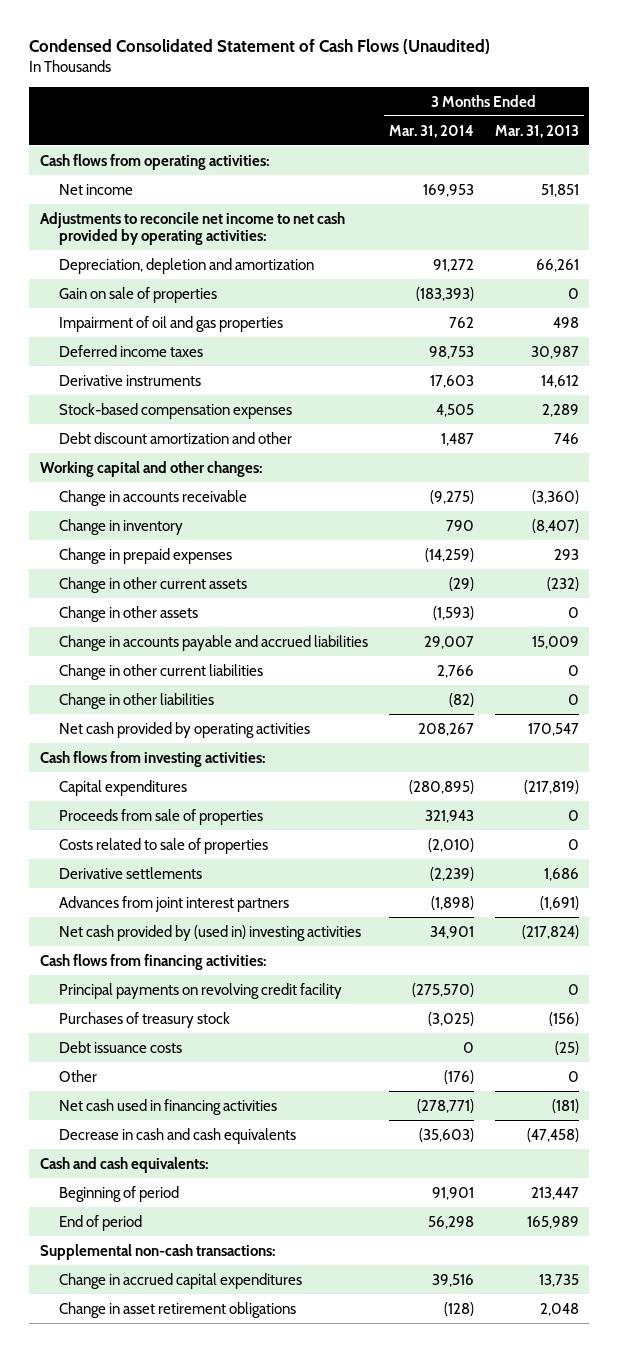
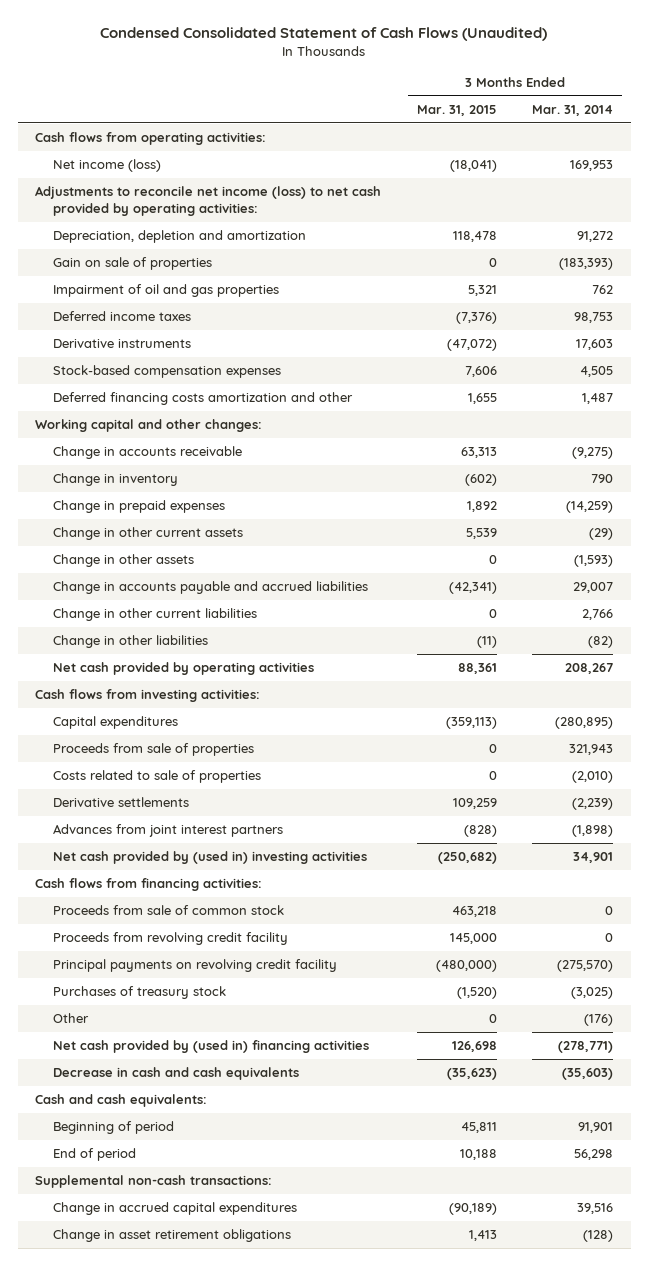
- | 3 Months Ended Mar. 31, 2014 | 3 Months Ended Mar. 31, 2013
+ | 3 Months Ended Mar. 31, 2015 | 3 Months Ended Mar. 31, 2014
- Net income | 169,953 | 51,851
- Adjustments to reconcile net income to net cash provided by operating activities:
+ Net income (loss) | (18,041) | 169,953
+ Adjustments to reconcile net income (loss) to net cash provided by operating activities:
- Debt discount amortization and other | 1,487 | 746
+ Deferred financing costs amortization and other | 1,655 | 1,487
+ Proceeds from sale of common stock | 463,218 | 0
+ Proceeds from revolving credit facility | 145,000 | 0
- Debt issuance costs | 0 | (25)
- Net cash used in financing activities | (278,771) | (181)
+ Net cash provided by (used in) financing activities | 126,698 | (278,771)

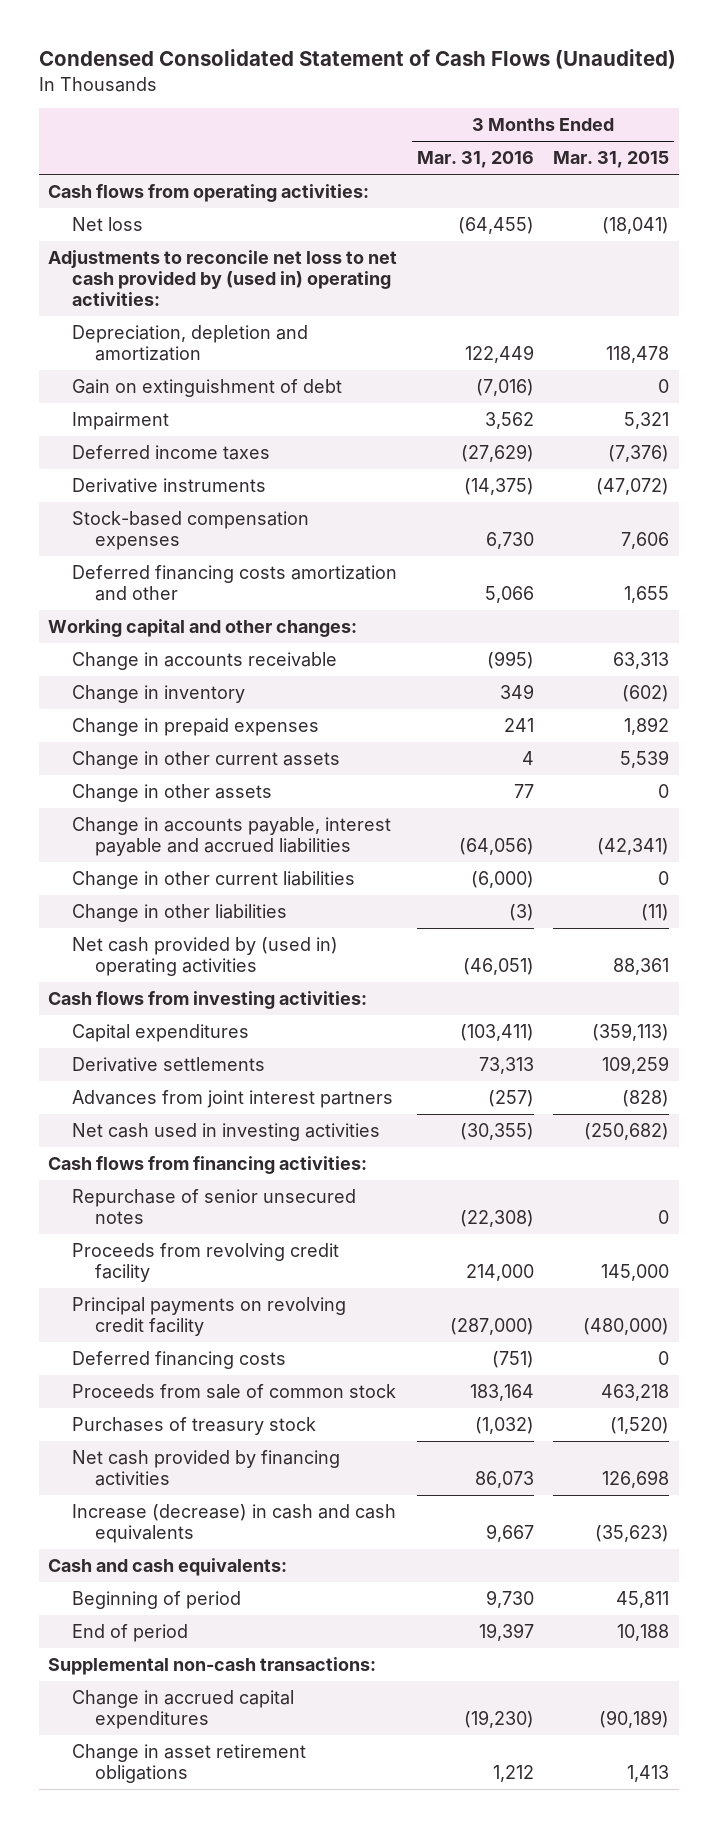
- | 3 Months Ended Mar. 31, 2015 | 3 Months Ended Mar. 31, 2014
+ | 3 Months Ended Mar. 31, 2016 | 3 Months Ended Mar. 31, 2015
- Net income (loss) | (18,041) | 169,953
- Adjustments to reconcile net income (loss) to net cash provided by operating activities:
+ Net loss | (64,455) | (18,041)
+ Adjustments to reconcile net loss to net cash provided by (used in) operating activities:
- Gain on sale of properties | 0 | (183,393)
- Impairment of oil and gas properties | 5,321 | 762
+ Gain on extinguishment of debt | (7,016) | 0
+ Impairment | 3,562 | 5,321
- Change in accounts payable and accrued liabilities | (42,341) | 29,007
+ Change in accounts payable, interest payable and accrued liabilities | (64,056) | (42,341)
- Net cash provided by operating activities | 88,361 | 208,267
+ Net cash provided by (used in) operating activities | (46,051) | 88,361
- Proceeds from sale of properties | 0 | 321,943
- Costs related to sale of properties | 0 | (2,010)
- Net cash provided by (used in) investing activities | (250,682) | 34,901
+ Net cash used in investing activities | (30,355) | (250,682)
+ Repurchase of senior unsecured notes | (22,308) | 0
+ Deferred financing costs | (751) | 0
moved down: Proceeds from sale of common stock | 183,164 | 463,218
- Other | 0 | (176)
- Net cash provided by (used in) financing activities | 126,698 | (278,771)
- Decrease in cash and cash equivalents | (35,623) | (35,603)
+ Net cash provided by financing activities | 86,073 | 126,698
+ Increase (decrease) in cash and cash equivalents | 9,667 | (35,623)

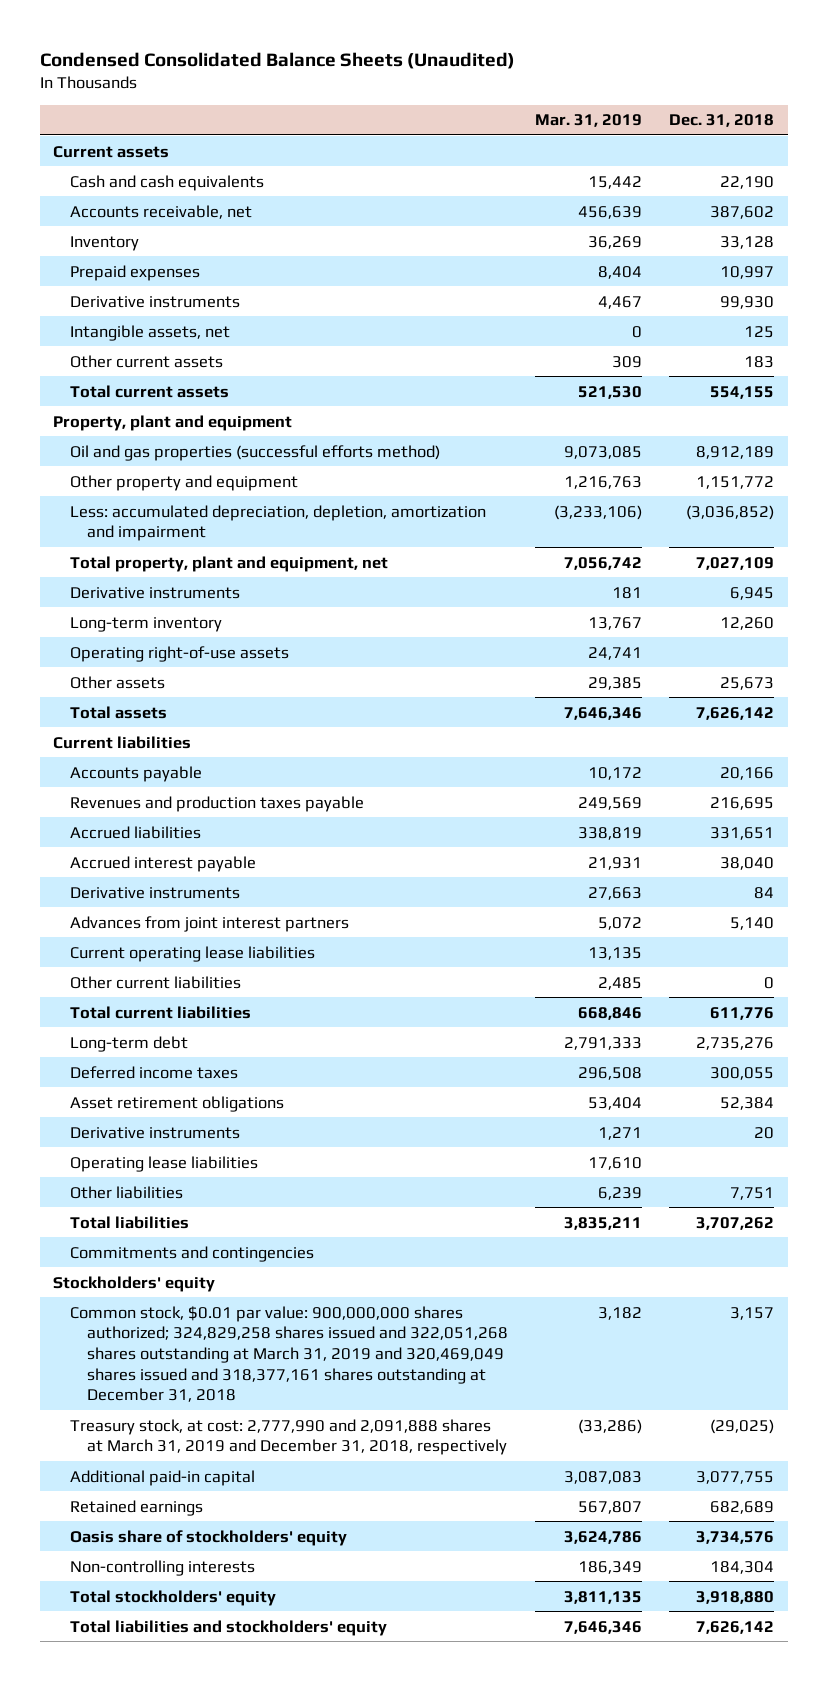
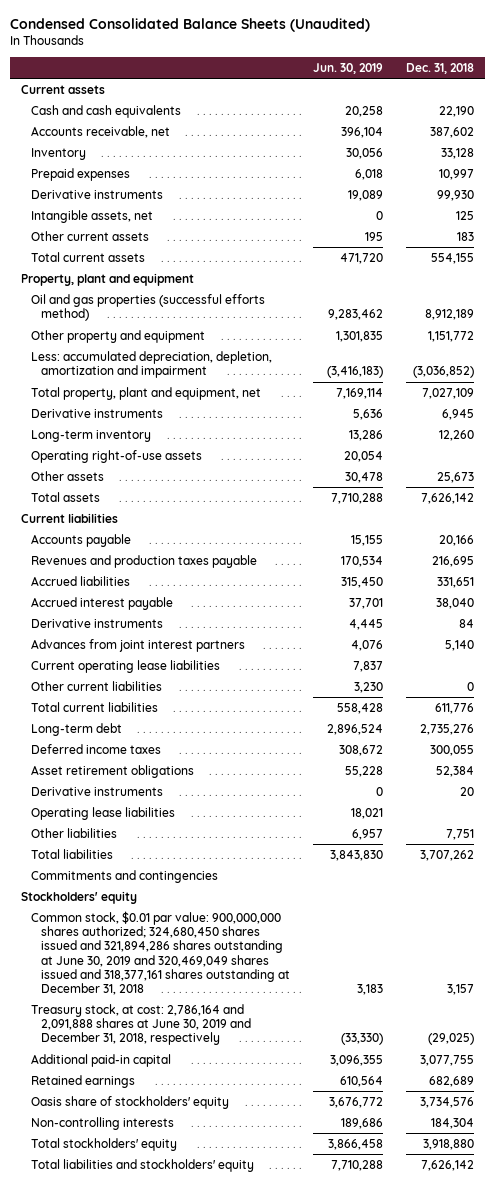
- | Mar. 31, 2019 | Dec. 31, 2018
+ | Jun. 30, 2019 | Dec. 31, 2018
- Common stock, $0.01 par value: 900,000,000 shares authorized; 324,829,258 shares issued and 322,051,268 shares outstanding at March 31, 2019 and 320,469,049 shares issued and 318,377,161 shares outstanding at December 31, 2018 | 3,182 | 3,157
- Treasury stock, at cost: 2,777,990 and 2,091,888 shares at March 31, 2019 and December 31, 2018, respectively | (33,286) | (29,025)
+ Common stock, $0.01 par value: 900,000,000 shares authorized; 324,680,450 shares issued and 321,894,286 shares outstanding at June 30, 2019 and 320,469,049 shares issued and 318,377,161 shares outstanding at December 31, 2018 | 3,183 | 3,157
+ Treasury stock, at cost: 2,786,164 and 2,091,888 shares at June 30, 2019 and December 31, 2018, respectively | (33,330) | (29,025)

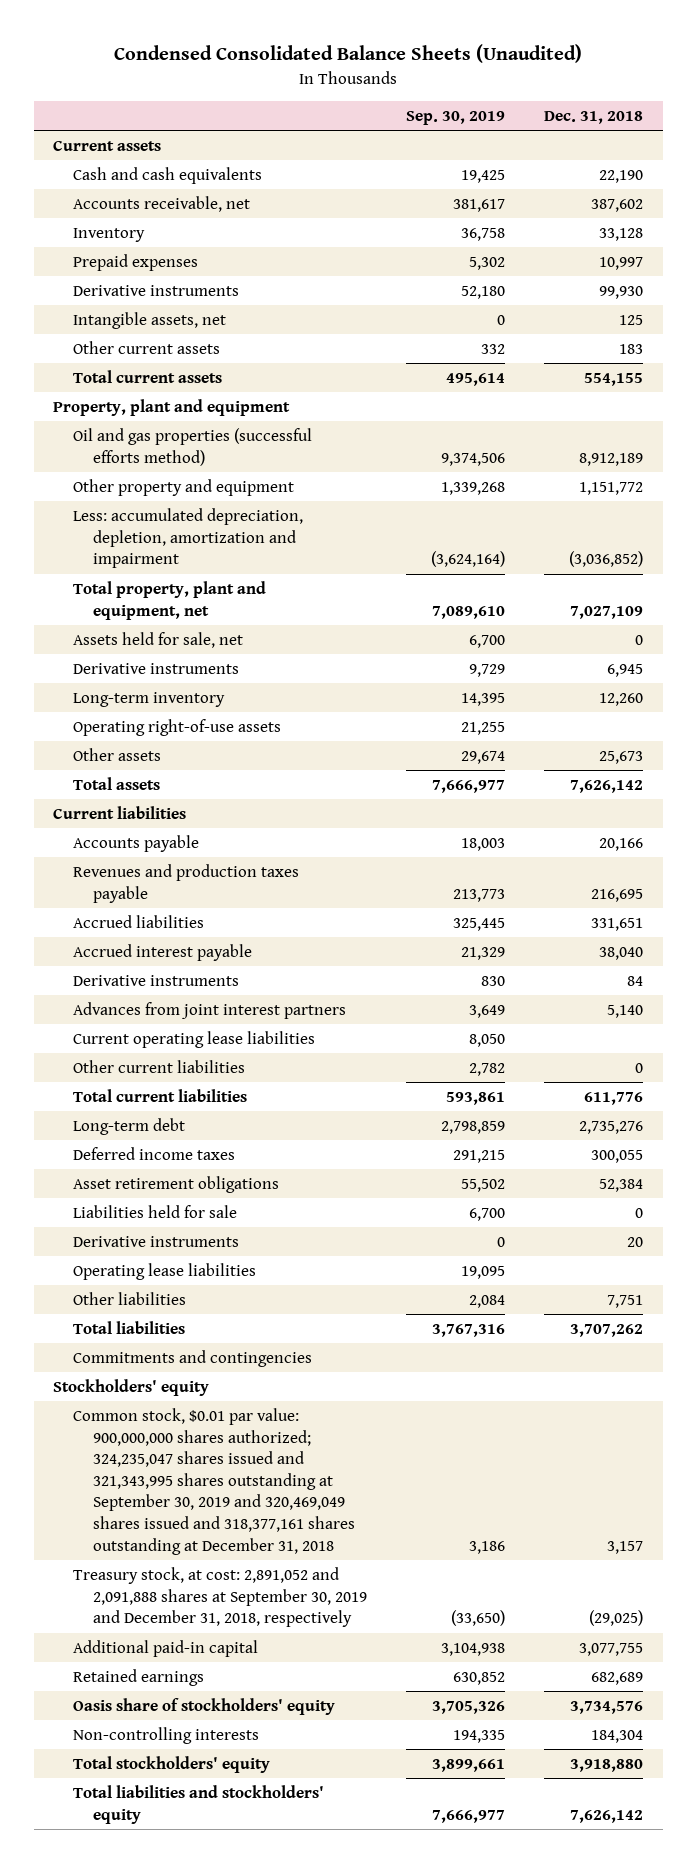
- | Jun. 30, 2019 | Dec. 31, 2018
+ | Sep. 30, 2019 | Dec. 31, 2018
+ Assets held for sale, net | 6,700 | 0
+ Liabilities held for sale | 6,700 | 0
- Common stock, $0.01 par value: 900,000,000 shares authorized; 324,680,450 shares issued and 321,894,286 shares outstanding at June 30, 2019 and 320,469,049 shares issued and 318,377,161 shares outstanding at December 31, 2018 | 3,183 | 3,157
- Treasury stock, at cost: 2,786,164 and 2,091,888 shares at June 30, 2019 and December 31, 2018, respectively | (33,330) | (29,025)
+ Common stock, $0.01 par value: 900,000,000 shares authorized; 324,235,047 shares issued and 321,343,995 shares outstanding at September 30, 2019 and 320,469,049 shares issued and 318,377,161 shares outstanding at December 31, 2018 | 3,186 | 3,157
+ Treasury stock, at cost: 2,891,052 and 2,091,888 shares at September 30, 2019 and December 31, 2018, respectively | (33,650) | (29,025)

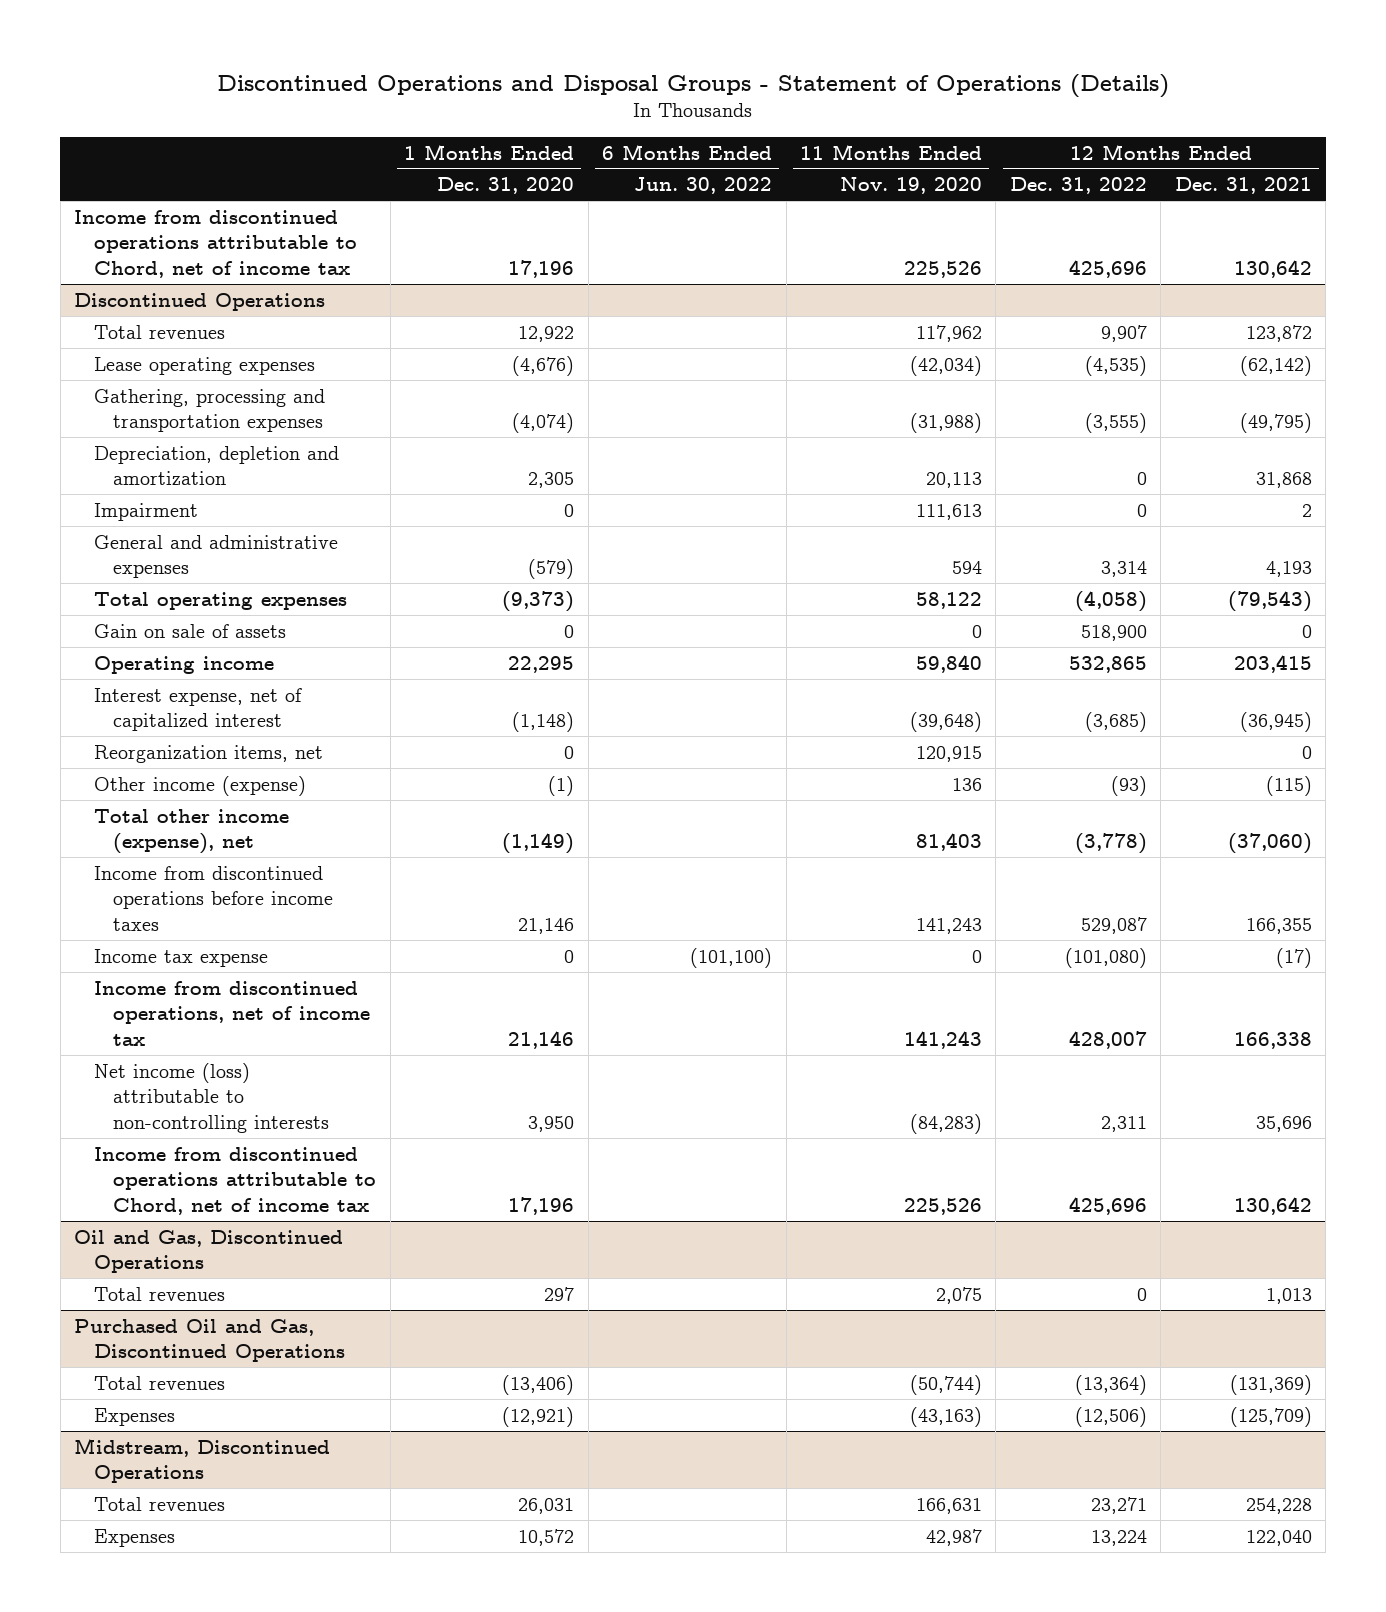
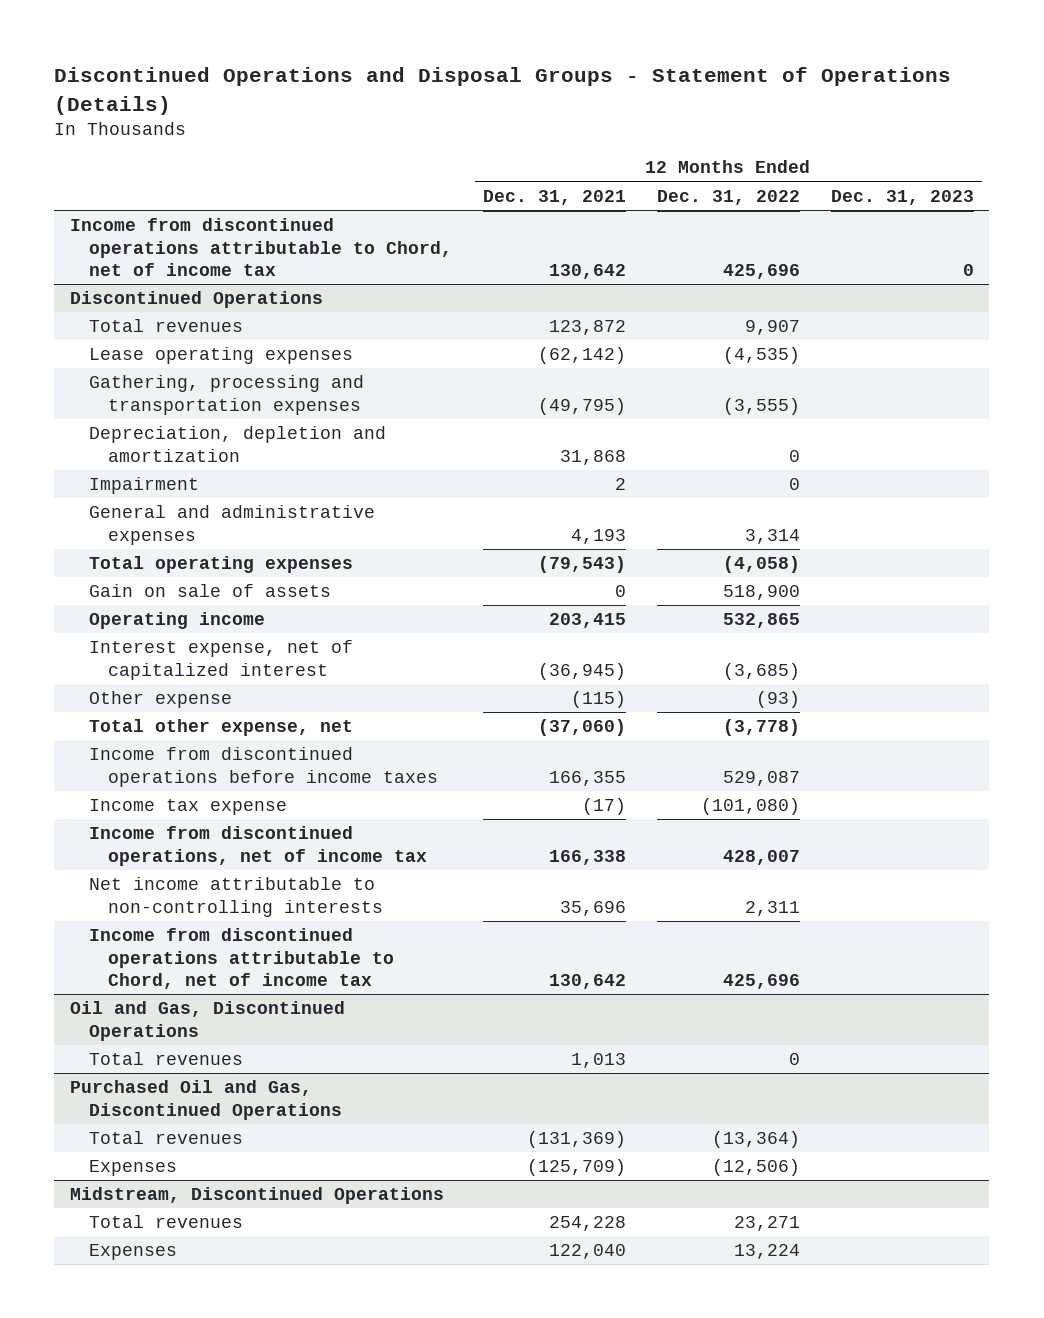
- | 1 Months Ended Dec. 31, 2020 | 6 Months Ended Jun. 30, 2022 | 11 Months Ended Nov. 19, 2020 | 12 Months Ended Dec. 31, 2022 | 12 Months Ended Dec. 31, 2021
+ | 12 Months Ended Dec. 31, 2021 | 12 Months Ended Dec. 31, 2022 | 12 Months Ended Dec. 31, 2023
@ Discontinued Operations
- Reorganization items, net | 0 | | 120,915 | | 0
- Other income (expense) | (1) | | 136 | (93) | (115)
- Total other income (expense), net | (1,149) | | 81,403 | (3,778) | (37,060)
+ Other expense | (115) | (93) |
+ Total other expense, net | (37,060) | (3,778) |
- Net income (loss) attributable to non-controlling interests | 3,950 | | (84,283) | 2,311 | 35,696
+ Net income attributable to non-controlling interests | 35,696 | 2,311 |

